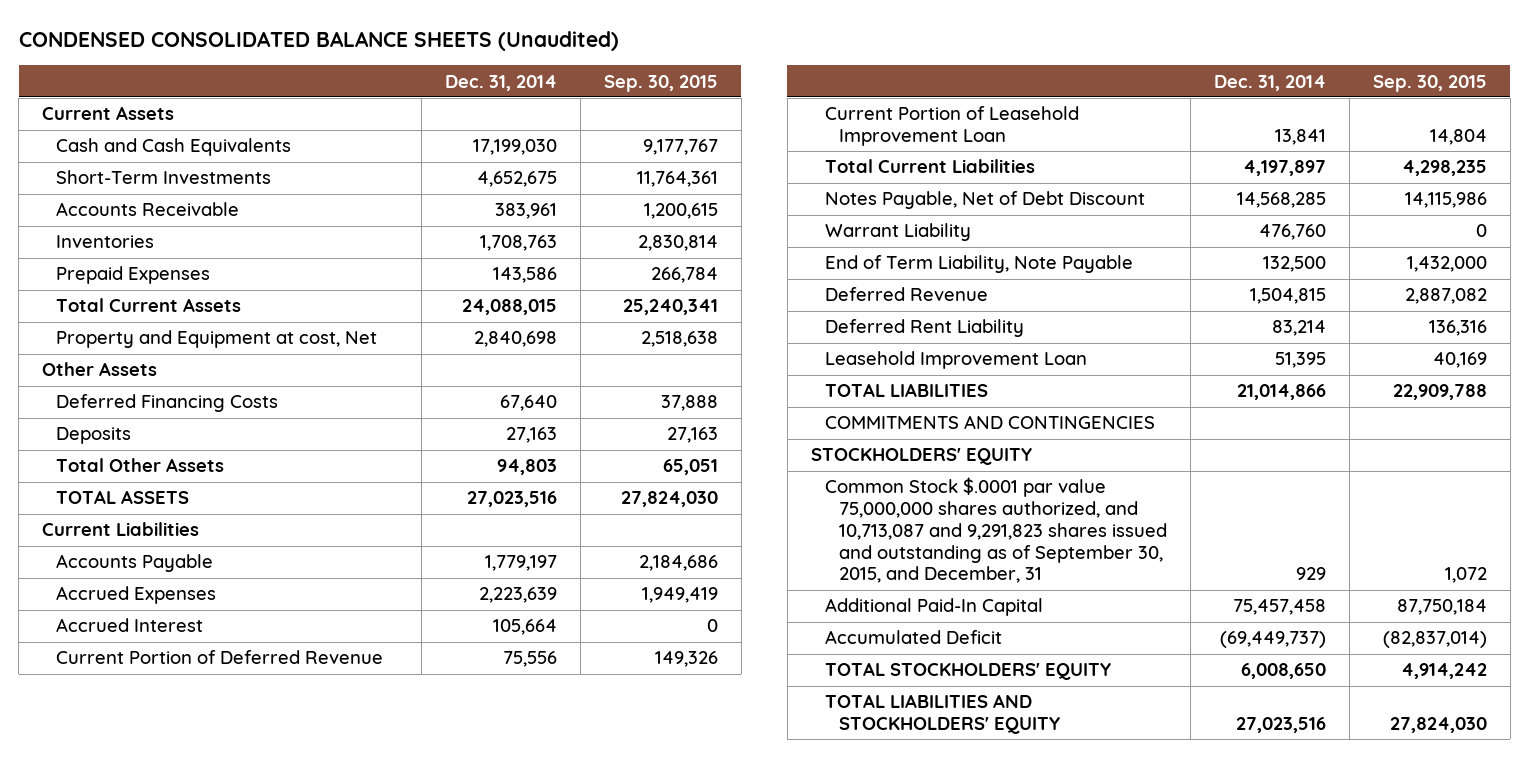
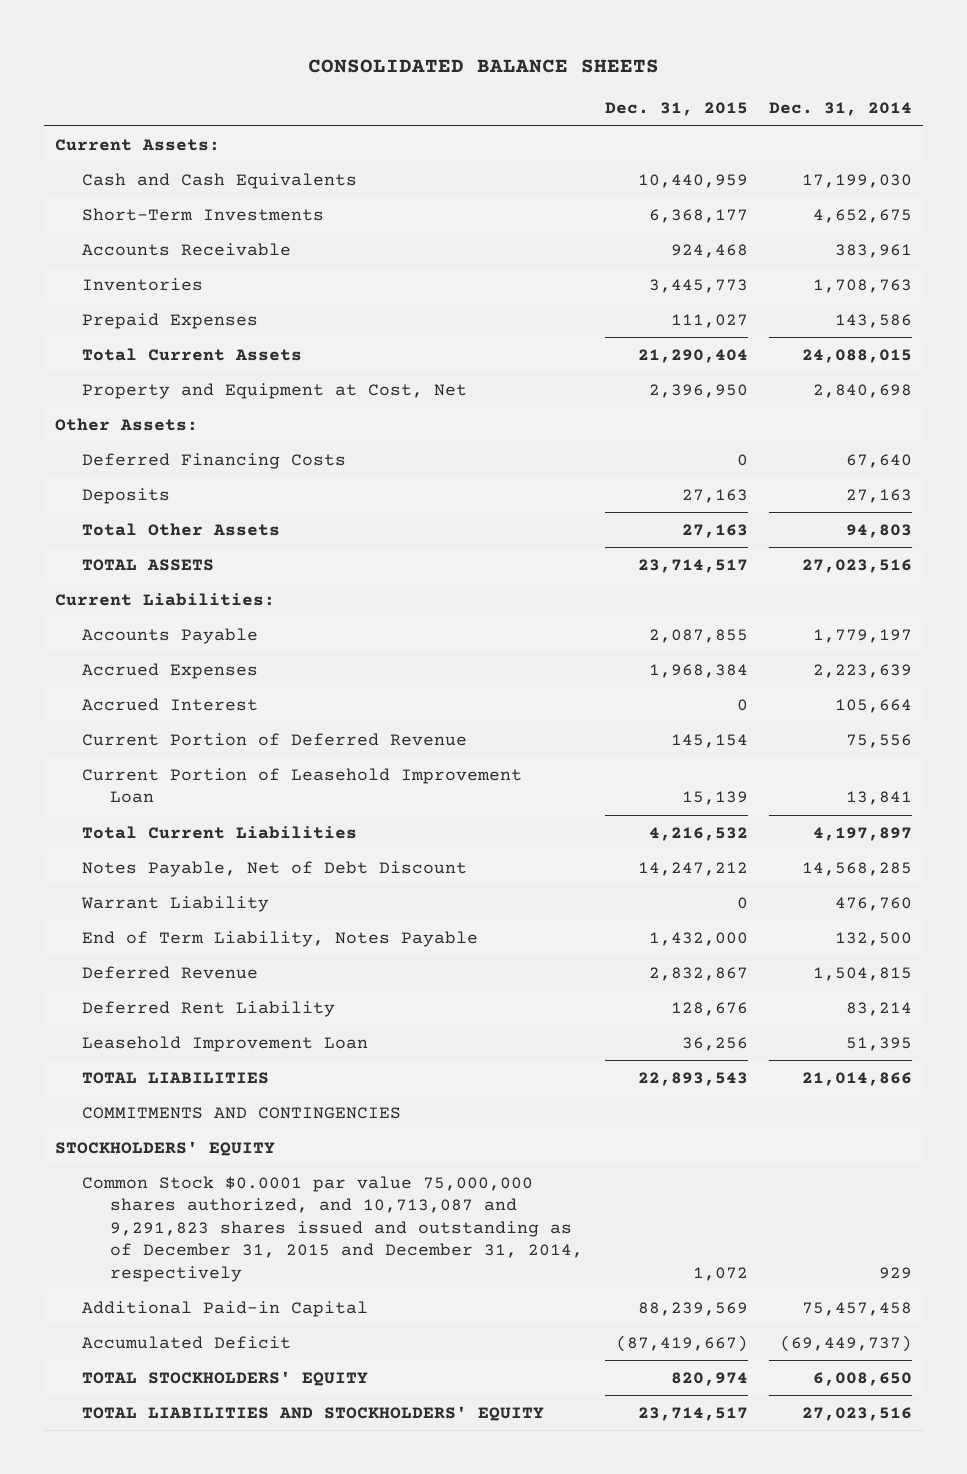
- CONDENSED CONSOLIDATED BALANCE SHEETS (Unaudited)
+ CONSOLIDATED BALANCE SHEETS
- | Dec. 31, 2014 | Sep. 30, 2015
+ | Dec. 31, 2015 | Dec. 31, 2014
- Current Assets
+ Current Assets:
- Property and Equipment at cost, Net | 2,840,698 | 2,518,638
- Other Assets
+ Property and Equipment at Cost, Net | 2,396,950 | 2,840,698
+ Other Assets:
- Current Liabilities
+ Current Liabilities:
- End of Term Liability, Note Payable | 132,500 | 1,432,000
+ End of Term Liability, Notes Payable | 1,432,000 | 132,500
- Common Stock $.0001 par value 75,000,000 shares authorized, and 10,713,087 and 9,291,823 shares issued and outstanding as of September 30, 2015, and December, 31 | 929 | 1,072
- Additional Paid-In Capital | 75,457,458 | 87,750,184
+ Common Stock $0.0001 par value 75,000,000 shares authorized, and 10,713,087 and 9,291,823 shares issued and outstanding as of December 31, 2015 and December 31, 2014, respectively | 1,072 | 929
+ Additional Paid-in Capital | 88,239,569 | 75,457,458

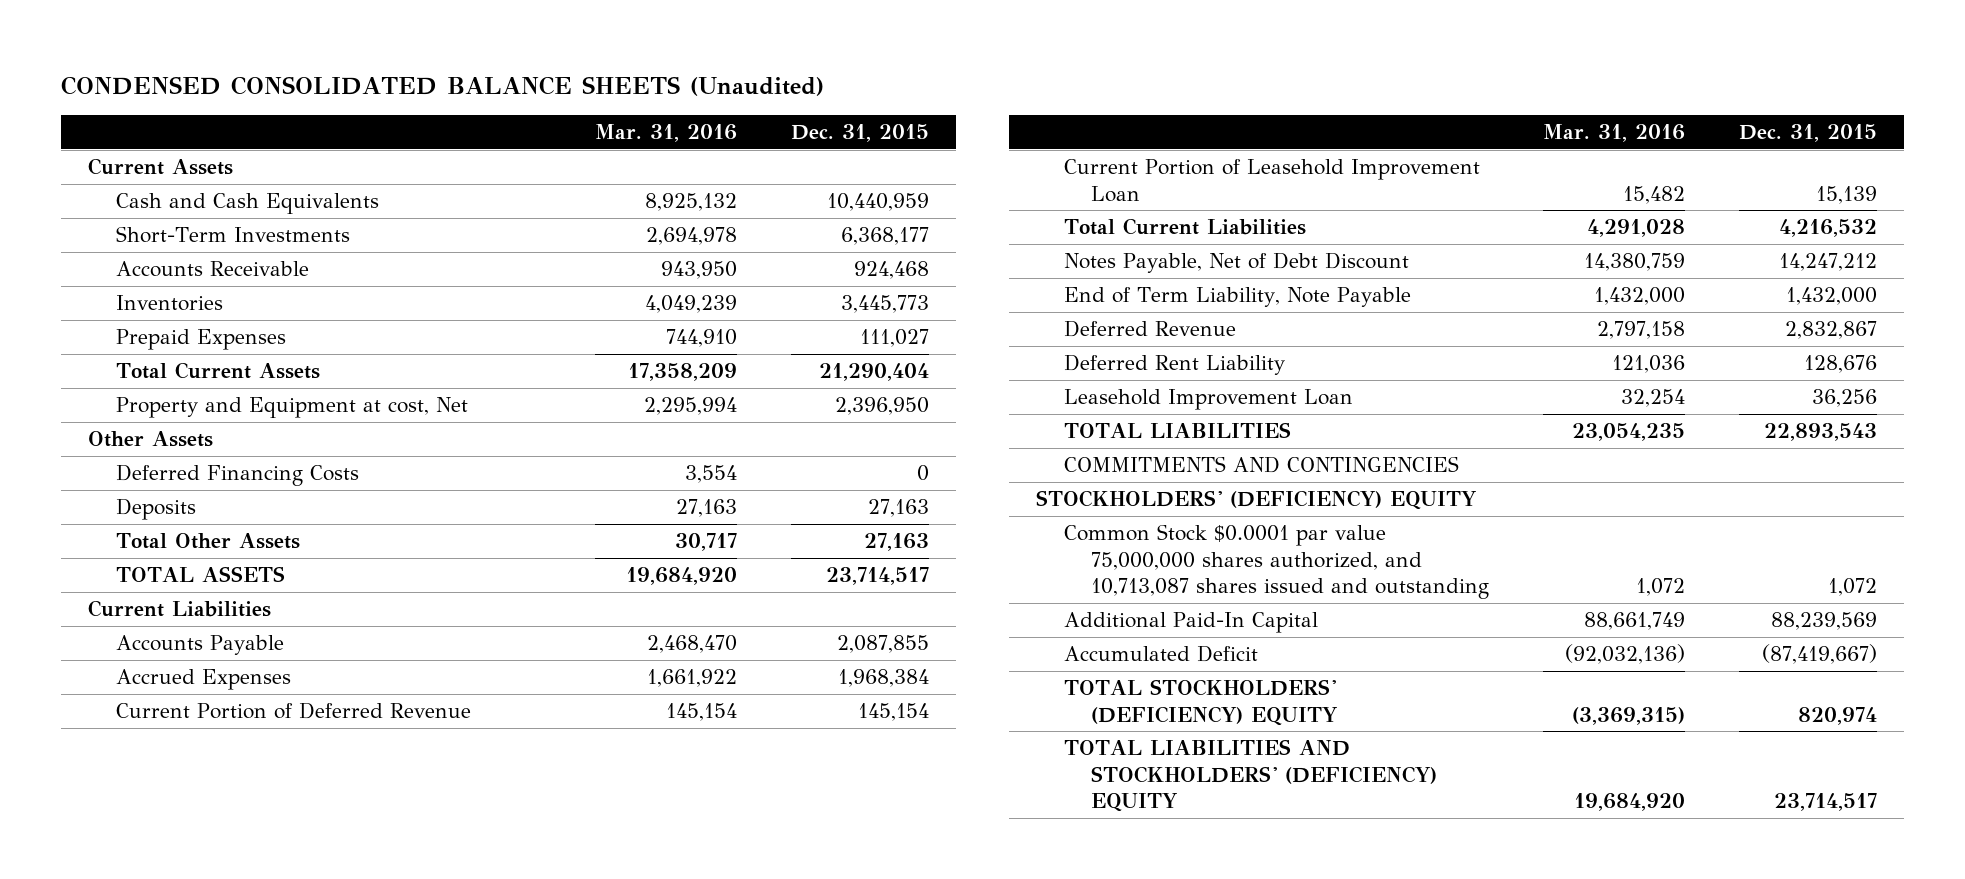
- CONSOLIDATED BALANCE SHEETS
+ CONDENSED CONSOLIDATED BALANCE SHEETS (Unaudited)
- | Dec. 31, 2015 | Dec. 31, 2014
+ | Mar. 31, 2016 | Dec. 31, 2015
- Current Assets:
+ Current Assets
- Property and Equipment at Cost, Net | 2,396,950 | 2,840,698
- Other Assets:
+ Property and Equipment at cost, Net | 2,295,994 | 2,396,950
+ Other Assets
- Current Liabilities:
+ Current Liabilities
- Accrued Interest | 0 | 105,664
- Warrant Liability | 0 | 476,760
- End of Term Liability, Notes Payable | 1,432,000 | 132,500
+ End of Term Liability, Note Payable | 1,432,000 | 1,432,000
- STOCKHOLDERS' EQUITY
- Common Stock $0.0001 par value 75,000,000 shares authorized, and 10,713,087 and 9,291,823 shares issued and outstanding as of December 31, 2015 and December 31, 2014, respectively | 1,072 | 929
- Additional Paid-in Capital | 88,239,569 | 75,457,458
+ STOCKHOLDERS' (DEFICIENCY) EQUITY
+ Common Stock $0.0001 par value 75,000,000 shares authorized, and 10,713,087 shares issued and outstanding | 1,072 | 1,072
+ Additional Paid-In Capital | 88,661,749 | 88,239,569
- TOTAL STOCKHOLDERS' EQUITY | 820,974 | 6,008,650
- TOTAL LIABILITIES AND STOCKHOLDERS' EQUITY | 23,714,517 | 27,023,516
+ TOTAL STOCKHOLDERS' (DEFICIENCY) EQUITY | (3,369,315) | 820,974
+ TOTAL LIABILITIES AND STOCKHOLDERS' (DEFICIENCY) EQUITY | 19,684,920 | 23,714,517

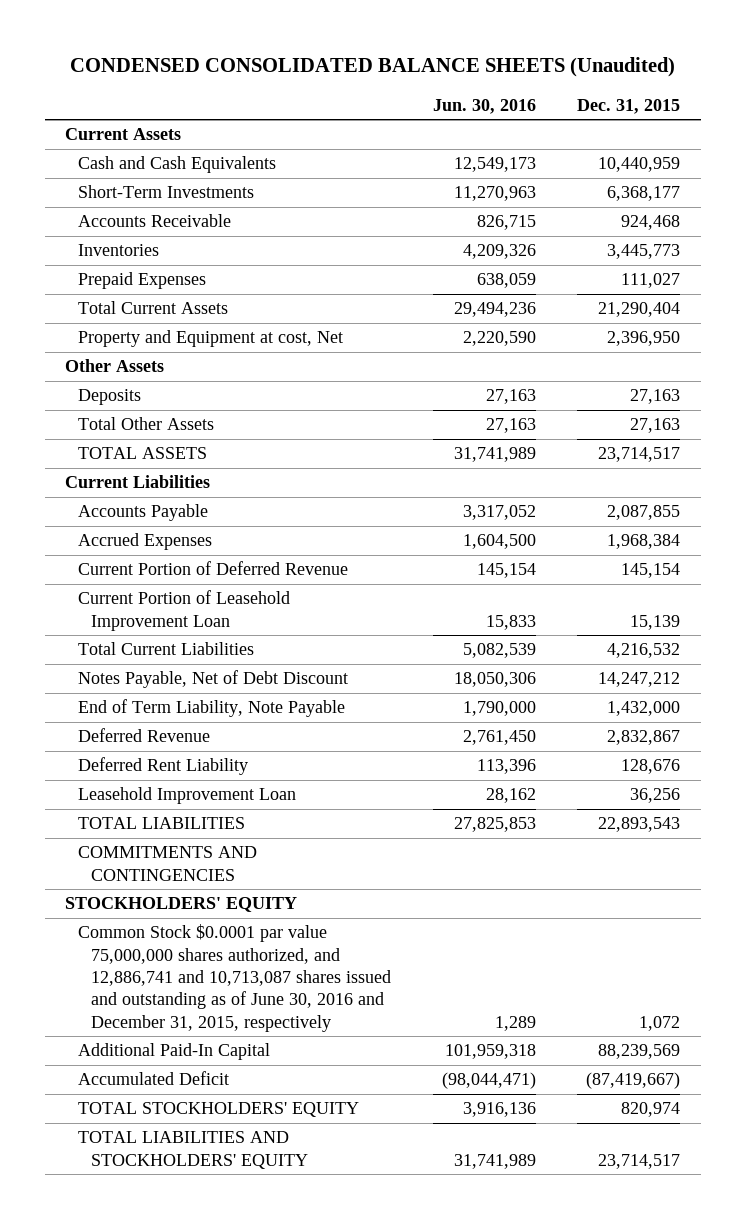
- | Mar. 31, 2016 | Dec. 31, 2015
+ | Jun. 30, 2016 | Dec. 31, 2015
- Deferred Financing Costs | 3,554 | 0
- STOCKHOLDERS' (DEFICIENCY) EQUITY
- Common Stock $0.0001 par value 75,000,000 shares authorized, and 10,713,087 shares issued and outstanding | 1,072 | 1,072
+ STOCKHOLDERS' EQUITY
+ Common Stock $0.0001 par value 75,000,000 shares authorized, and 12,886,741 and 10,713,087 shares issued and outstanding as of June 30, 2016 and December 31, 2015, respectively | 1,289 | 1,072
- TOTAL STOCKHOLDERS' (DEFICIENCY) EQUITY | (3,369,315) | 820,974
- TOTAL LIABILITIES AND STOCKHOLDERS' (DEFICIENCY) EQUITY | 19,684,920 | 23,714,517
+ TOTAL STOCKHOLDERS' EQUITY | 3,916,136 | 820,974
+ TOTAL LIABILITIES AND STOCKHOLDERS' EQUITY | 31,741,989 | 23,714,517

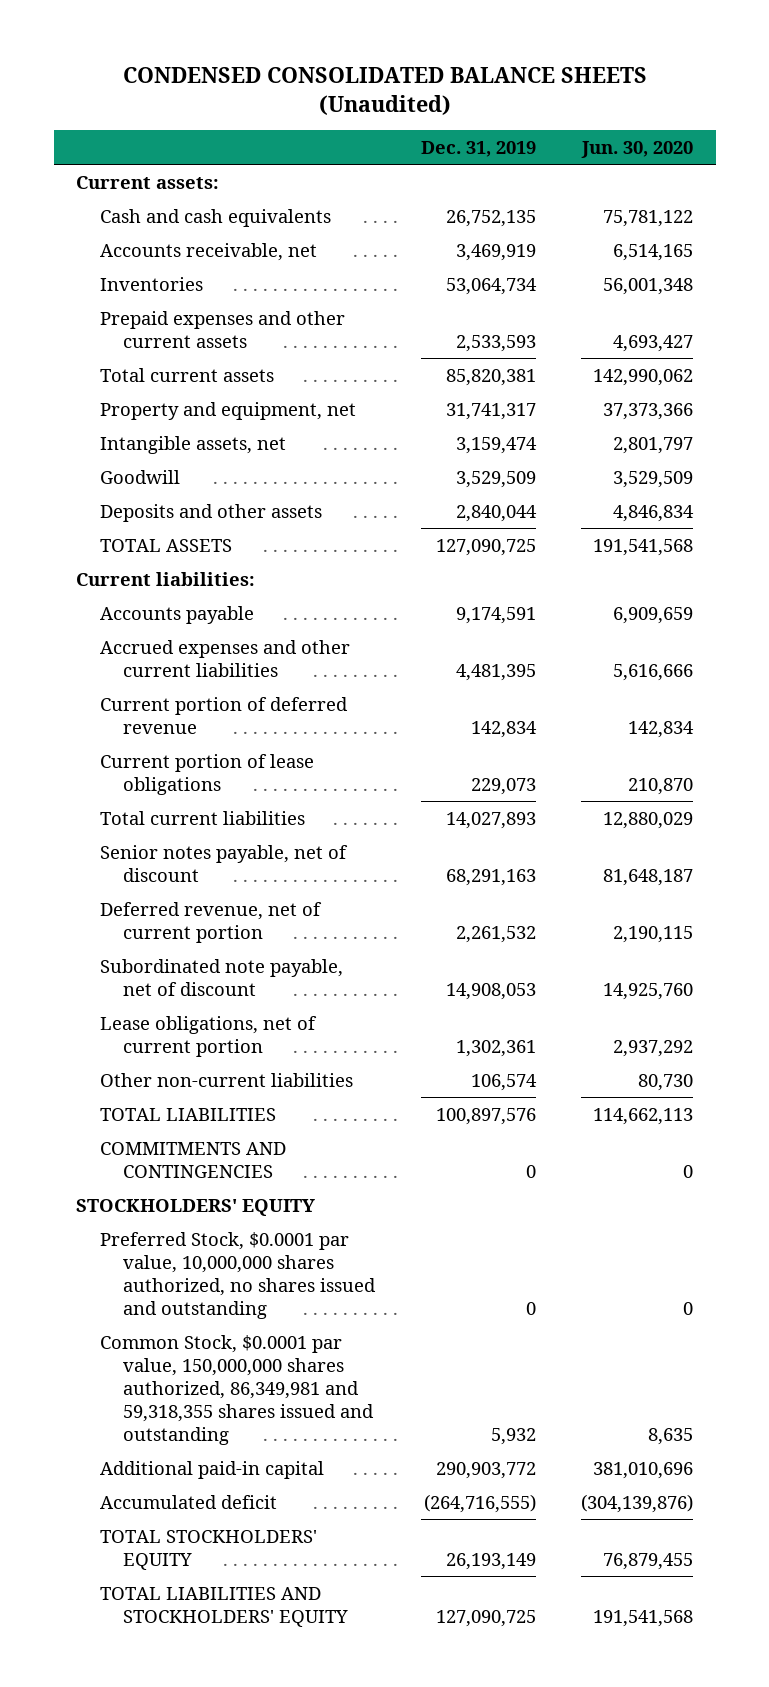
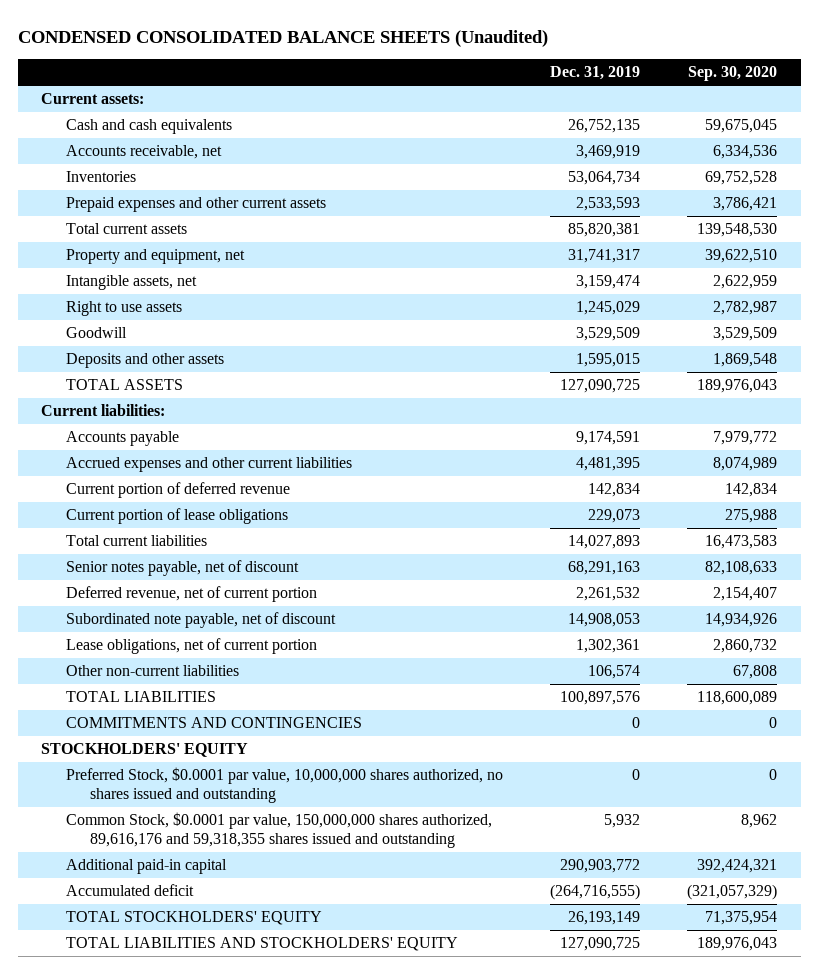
- | Dec. 31, 2019 | Jun. 30, 2020
+ | Dec. 31, 2019 | Sep. 30, 2020
+ Right to use assets | 1,245,029 | 2,782,987
- Deposits and other assets | 2,840,044 | 4,846,834
+ Deposits and other assets | 1,595,015 | 1,869,548
- Common Stock, $0.0001 par value, 150,000,000 shares authorized, 86,349,981 and 59,318,355 shares issued and outstanding | 5,932 | 8,635
+ Common Stock, $0.0001 par value, 150,000,000 shares authorized, 89,616,176 and 59,318,355 shares issued and outstanding | 5,932 | 8,962

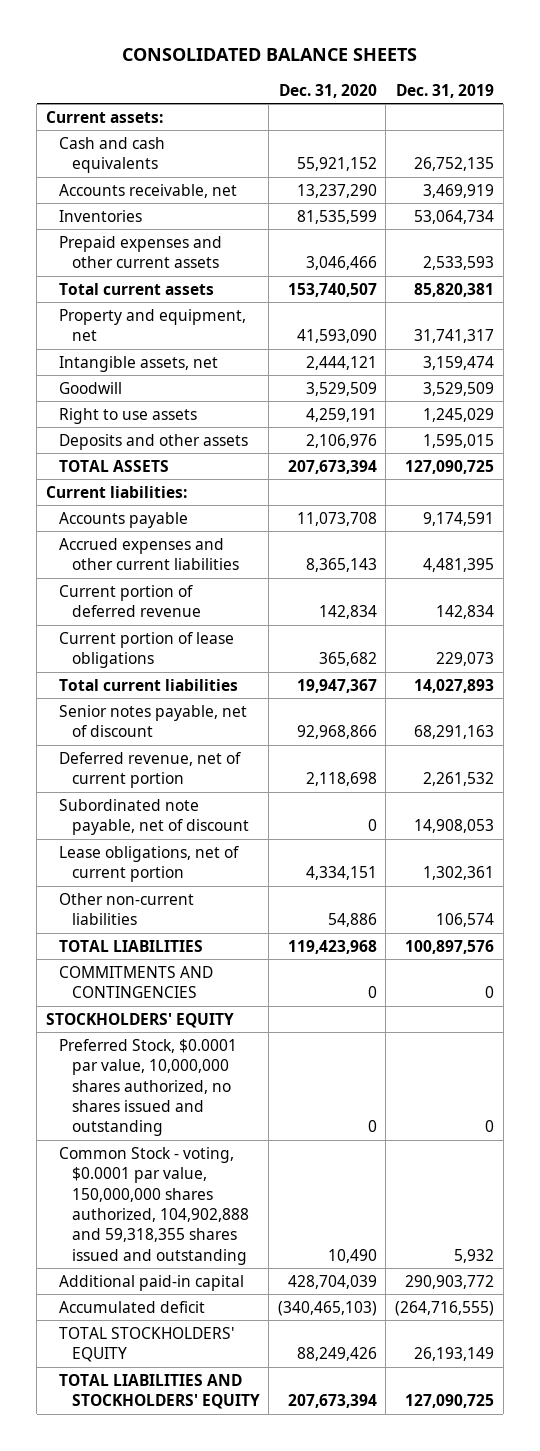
- CONDENSED CONSOLIDATED BALANCE SHEETS (Unaudited)
+ CONSOLIDATED BALANCE SHEETS
- | Dec. 31, 2019 | Sep. 30, 2020
+ | Dec. 31, 2020 | Dec. 31, 2019
moved down: Right to use assets | 4,259,191 | 1,245,029
- Common Stock, $0.0001 par value, 150,000,000 shares authorized, 89,616,176 and 59,318,355 shares issued and outstanding | 5,932 | 8,962
+ Common Stock - voting, $0.0001 par value, 150,000,000 shares authorized, 104,902,888 and 59,318,355 shares issued and outstanding | 10,490 | 5,932

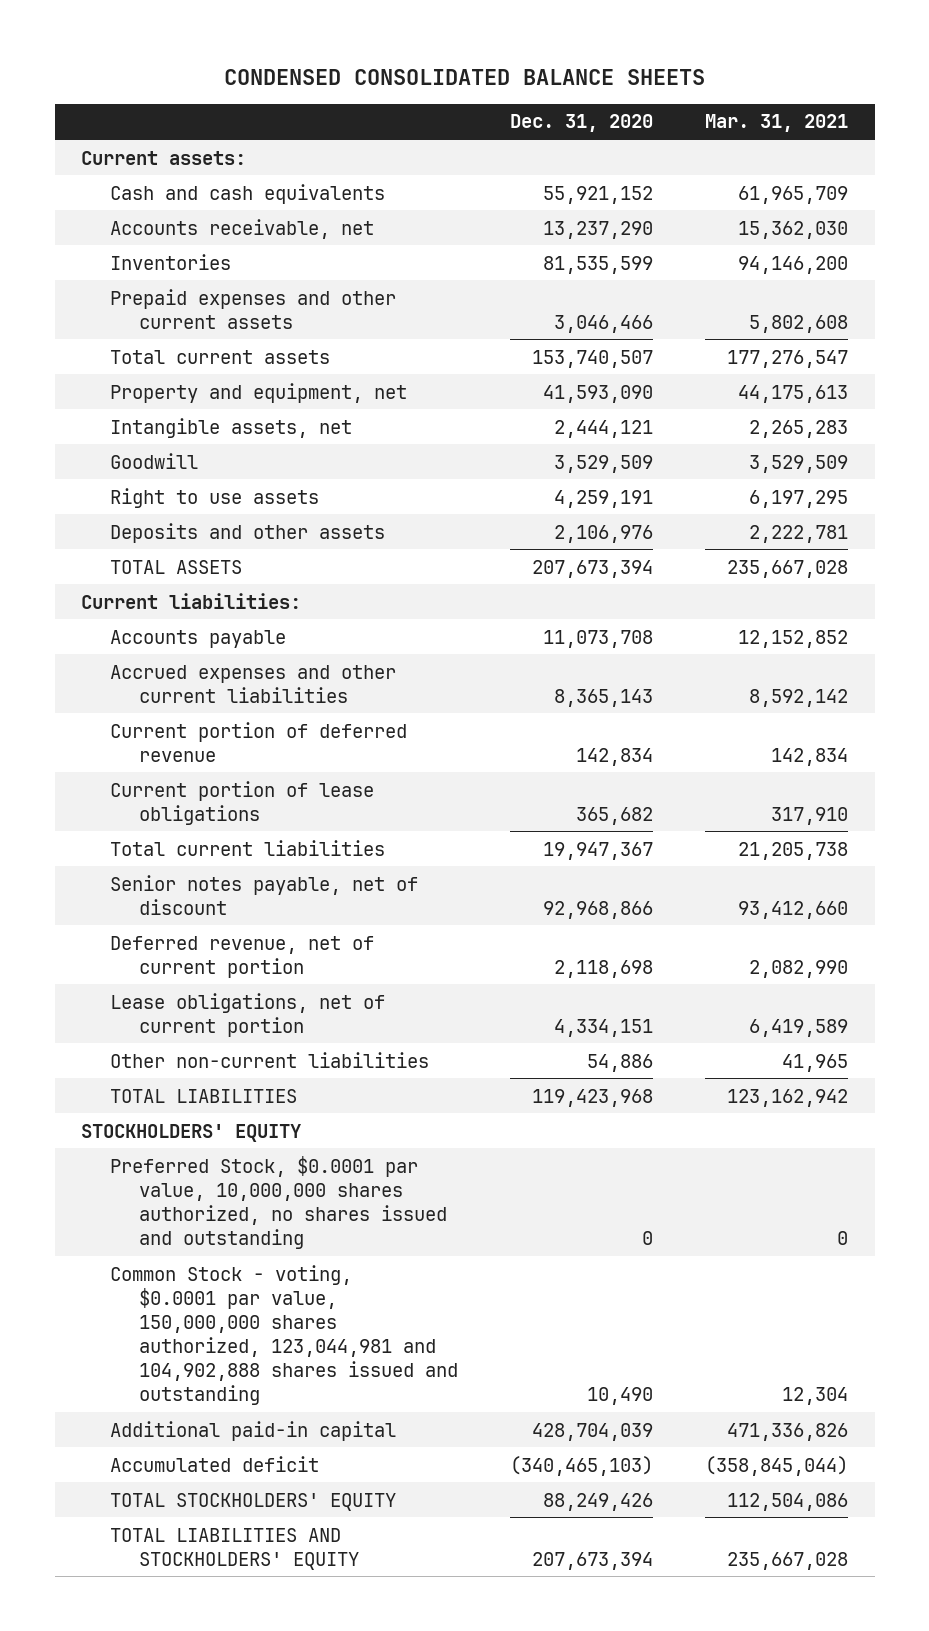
- CONSOLIDATED BALANCE SHEETS
+ CONDENSED CONSOLIDATED BALANCE SHEETS
- | Dec. 31, 2020 | Dec. 31, 2019
+ | Dec. 31, 2020 | Mar. 31, 2021
- Subordinated note payable, net of discount | 0 | 14,908,053
- COMMITMENTS AND CONTINGENCIES | 0 | 0
- Common Stock - voting, $0.0001 par value, 150,000,000 shares authorized, 104,902,888 and 59,318,355 shares issued and outstanding | 10,490 | 5,932
+ Common Stock - voting, $0.0001 par value, 150,000,000 shares authorized, 123,044,981 and 104,902,888 shares issued and outstanding | 10,490 | 12,304

